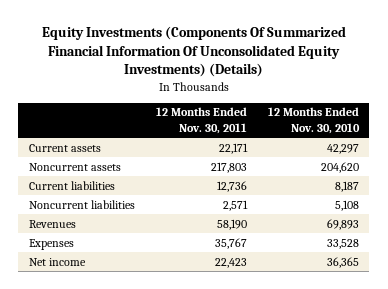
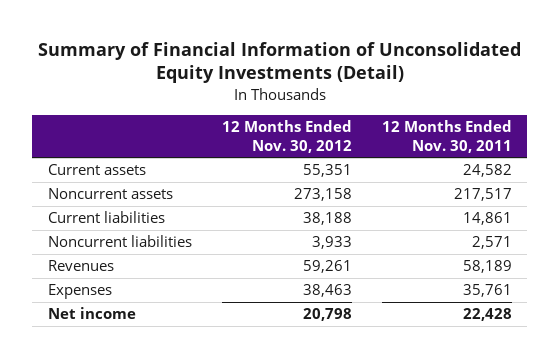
- Equity Investments (Components Of Summarized Financial Information Of Unconsolidated Equity Investments) (Details)
+ Summary of Financial Information of Unconsolidated Equity Investments (Detail)
- | 12 Months Ended Nov. 30, 2011 | 12 Months Ended Nov. 30, 2010
+ | 12 Months Ended Nov. 30, 2012 | 12 Months Ended Nov. 30, 2011
- Current assets | 22,171 | 42,297
- Noncurrent assets | 217,803 | 204,620
- Current liabilities | 12,736 | 8,187
+ Current assets | 55,351 | 24,582
+ Noncurrent assets | 273,158 | 217,517
+ Current liabilities | 38,188 | 14,861
- Revenues | 58,190 | 69,893
- Expenses | 35,767 | 33,528
- Net income | 22,423 | 36,365
+ Revenues | 59,261 | 58,189
+ Expenses | 38,463 | 35,761
+ Net income | 20,798 | 22,428

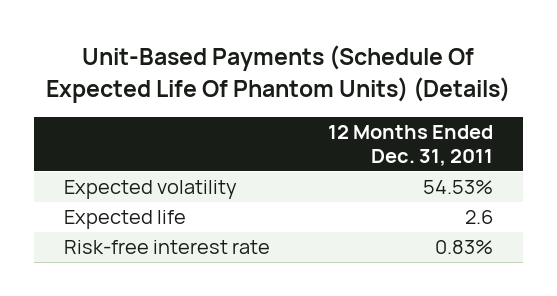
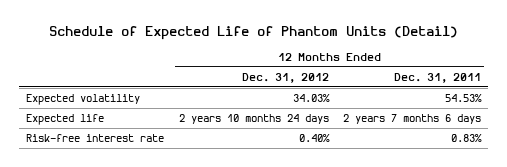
- Unit-Based Payments (Schedule Of Expected Life Of Phantom Units) (Details)
+ Schedule of Expected Life of Phantom Units (Detail)
- | 12 Months Ended Dec. 31, 2011
+ | 12 Months Ended Dec. 31, 2012 | 12 Months Ended Dec. 31, 2011
- Expected life | 2.6
+ Expected life | 2 years 10 months 24 days | 2 years 7 months 6 days

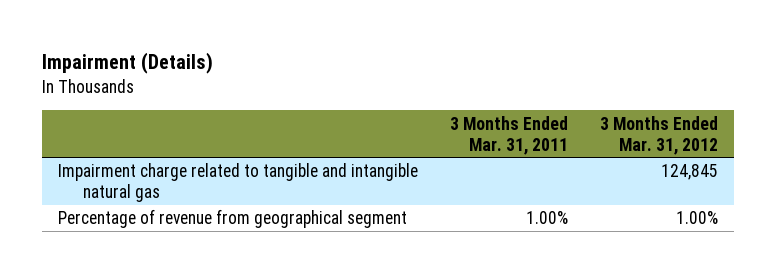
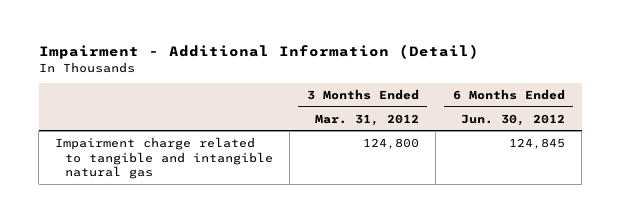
- Impairment (Details)
+ Impairment - Additional Information (Detail)
- | 3 Months Ended Mar. 31, 2011 | 3 Months Ended Mar. 31, 2012
+ | 3 Months Ended Mar. 31, 2012 | 6 Months Ended Jun. 30, 2012
- Impairment charge related to tangible and intangible natural gas | | 124,845
- Percentage of revenue from geographical segment | 1.00% | 1.00%
+ Impairment charge related to tangible and intangible natural gas | 124,800 | 124,845

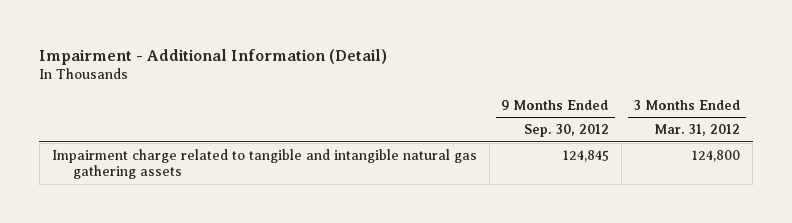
- | 3 Months Ended Mar. 31, 2012 | 6 Months Ended Jun. 30, 2012
+ | 9 Months Ended Sep. 30, 2012 | 3 Months Ended Mar. 31, 2012
- Impairment charge related to tangible and intangible natural gas | 124,800 | 124,845
+ Impairment charge related to tangible and intangible natural gas gathering assets | 124,845 | 124,800

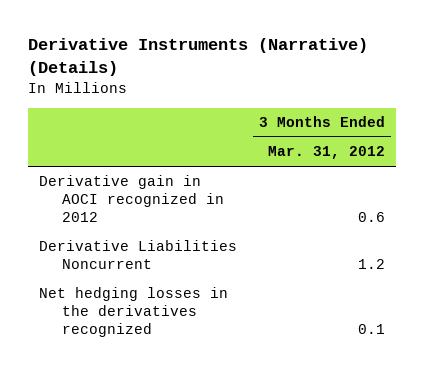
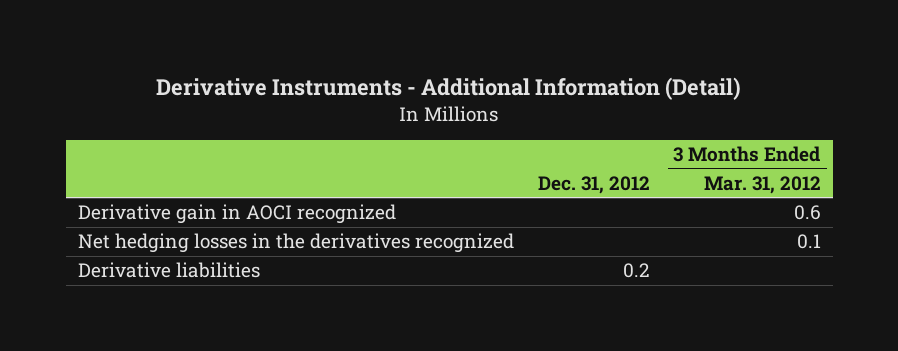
- Derivative Instruments (Narrative) (Details)
+ Derivative Instruments - Additional Information (Detail)
- | 3 Months Ended Mar. 31, 2012
+ | Dec. 31, 2012 | 3 Months Ended Mar. 31, 2012
- Derivative gain in AOCI recognized in 2012 | 0.6
- Derivative Liabilities Noncurrent | 1.2
+ Derivative gain in AOCI recognized | | 0.6
+ Derivative liabilities | 0.2 |

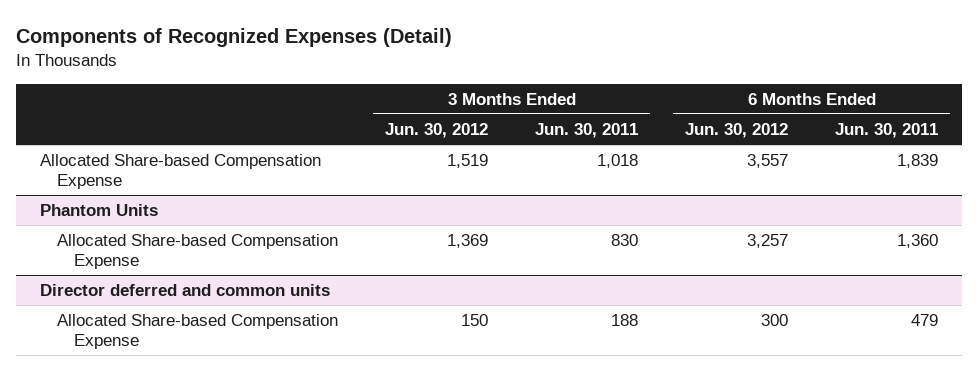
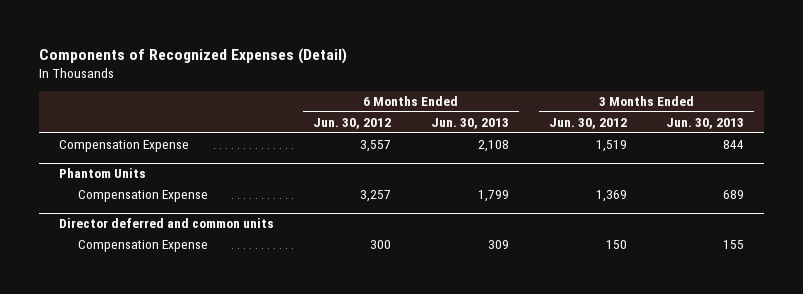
- | 3 Months Ended Jun. 30, 2012 | 3 Months Ended Jun. 30, 2011 | 6 Months Ended Jun. 30, 2012 | 6 Months Ended Jun. 30, 2011
+ | 6 Months Ended Jun. 30, 2012 | 6 Months Ended Jun. 30, 2013 | 3 Months Ended Jun. 30, 2012 | 3 Months Ended Jun. 30, 2013
- Allocated Share-based Compensation Expense | 1,519 | 1,018 | 3,557 | 1,839
+ Compensation Expense | 3,557 | 2,108 | 1,519 | 844
@ Phantom Units
- Allocated Share-based Compensation Expense | 1,369 | 830 | 3,257 | 1,360
+ Compensation Expense | 3,257 | 1,799 | 1,369 | 689
@ Director deferred and common units
- Allocated Share-based Compensation Expense | 150 | 188 | 300 | 479
+ Compensation Expense | 300 | 309 | 150 | 155

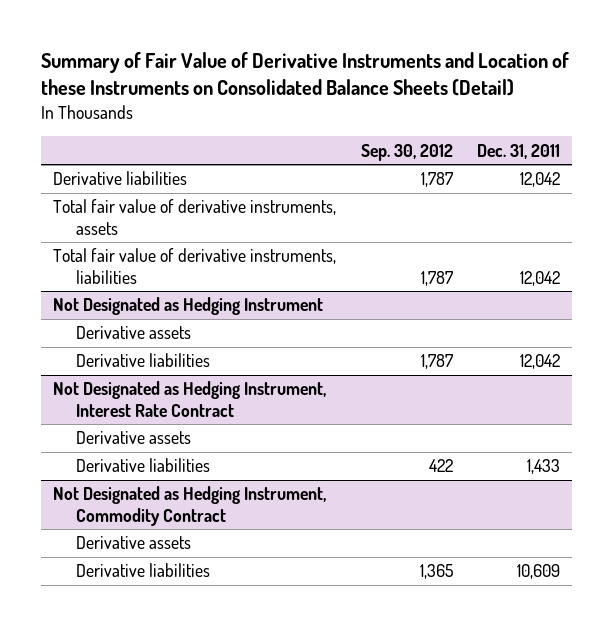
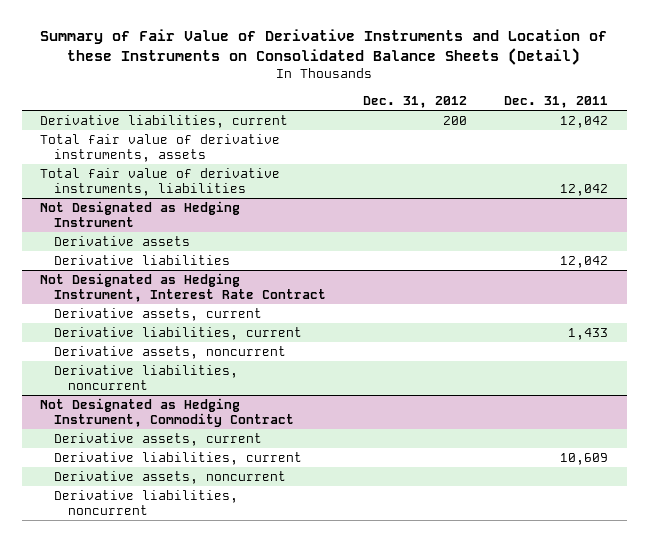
- | Sep. 30, 2012 | Dec. 31, 2011
+ | Dec. 31, 2012 | Dec. 31, 2011
- Derivative liabilities | 1,787 | 12,042
+ Derivative liabilities, current | 200 | 12,042
@ Not Designated as Hedging Instrument, Interest Rate Contract
- Derivative assets
- Derivative liabilities | 422 | 1,433
+ Derivative assets, current
+ Derivative liabilities, current | | 1,433
+ Derivative assets, noncurrent
+ Derivative liabilities, noncurrent
@ Not Designated as Hedging Instrument, Commodity Contract
- Derivative assets
- Derivative liabilities | 1,365 | 10,609
+ Derivative assets, current
+ Derivative liabilities, current | | 10,609
+ Derivative assets, noncurrent
+ Derivative liabilities, noncurrent

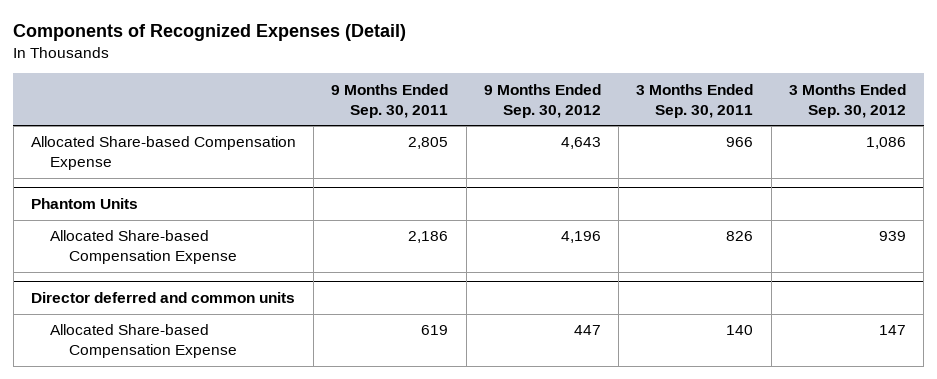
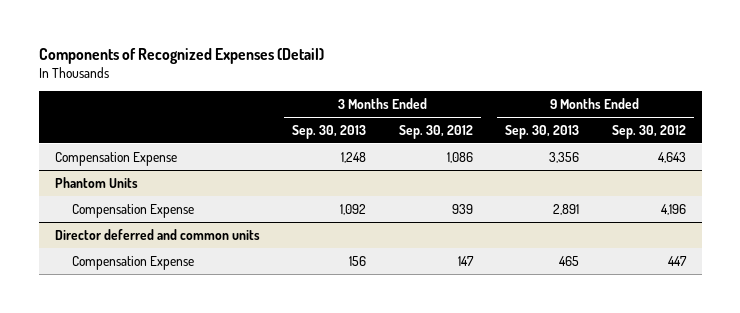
- | 9 Months Ended Sep. 30, 2011 | 9 Months Ended Sep. 30, 2012 | 3 Months Ended Sep. 30, 2011 | 3 Months Ended Sep. 30, 2012
+ | 3 Months Ended Sep. 30, 2013 | 3 Months Ended Sep. 30, 2012 | 9 Months Ended Sep. 30, 2013 | 9 Months Ended Sep. 30, 2012
- Allocated Share-based Compensation Expense | 2,805 | 4,643 | 966 | 1,086
+ Compensation Expense | 1,248 | 1,086 | 3,356 | 4,643
@ Phantom Units
- Allocated Share-based Compensation Expense | 2,186 | 4,196 | 826 | 939
+ Compensation Expense | 1,092 | 939 | 2,891 | 4,196
@ Director deferred and common units
- Allocated Share-based Compensation Expense | 619 | 447 | 140 | 147
+ Compensation Expense | 156 | 147 | 465 | 447

